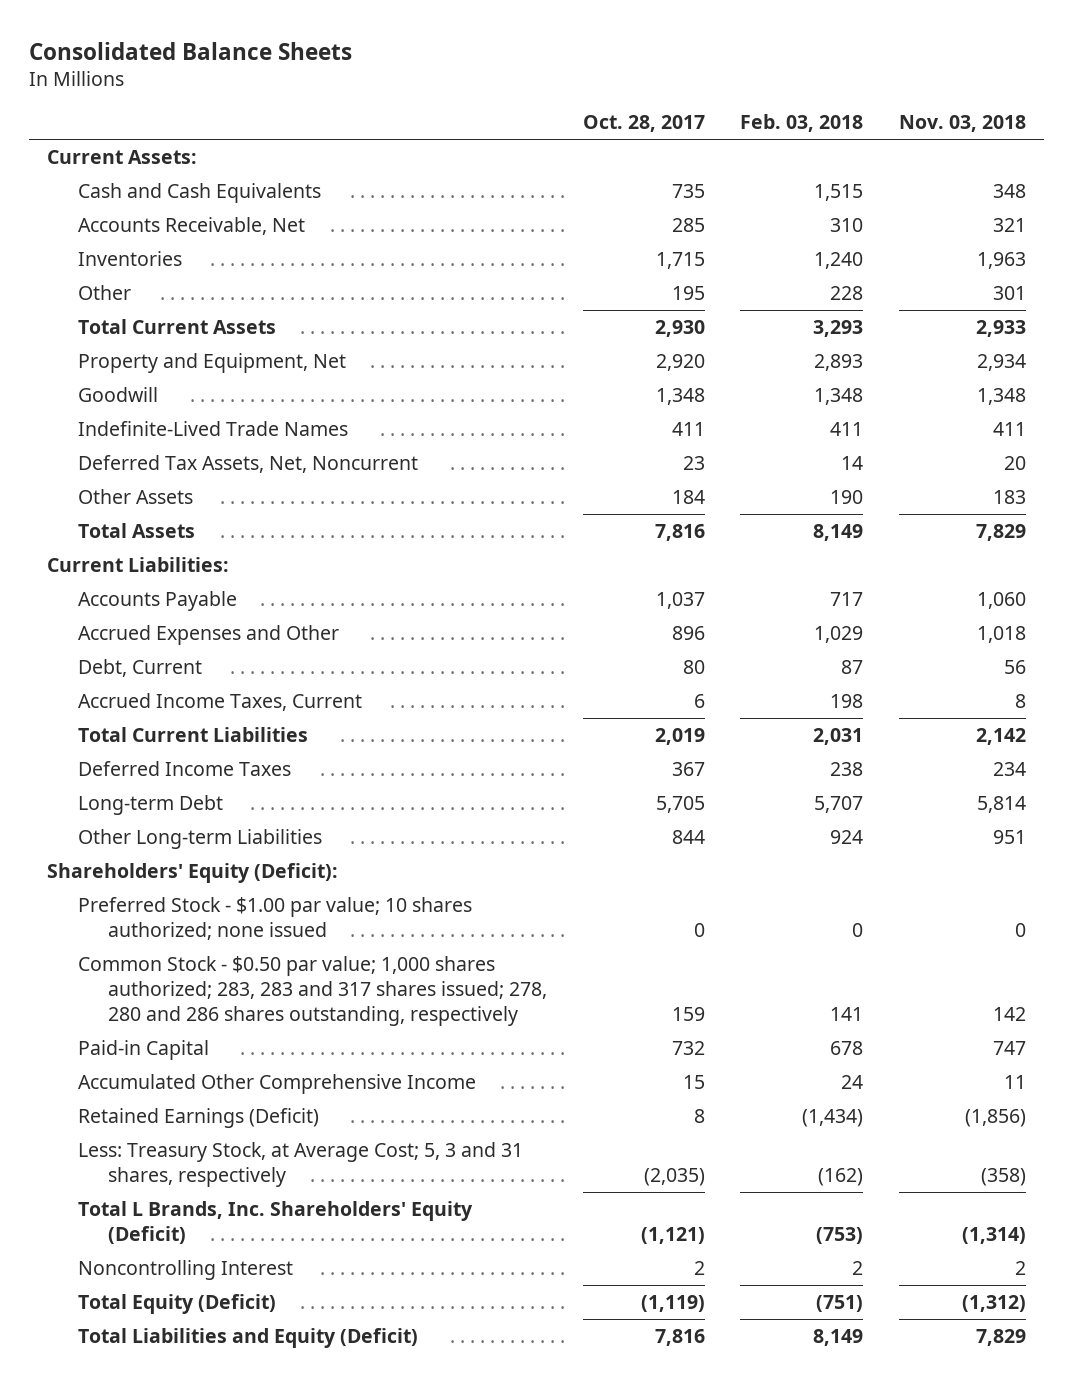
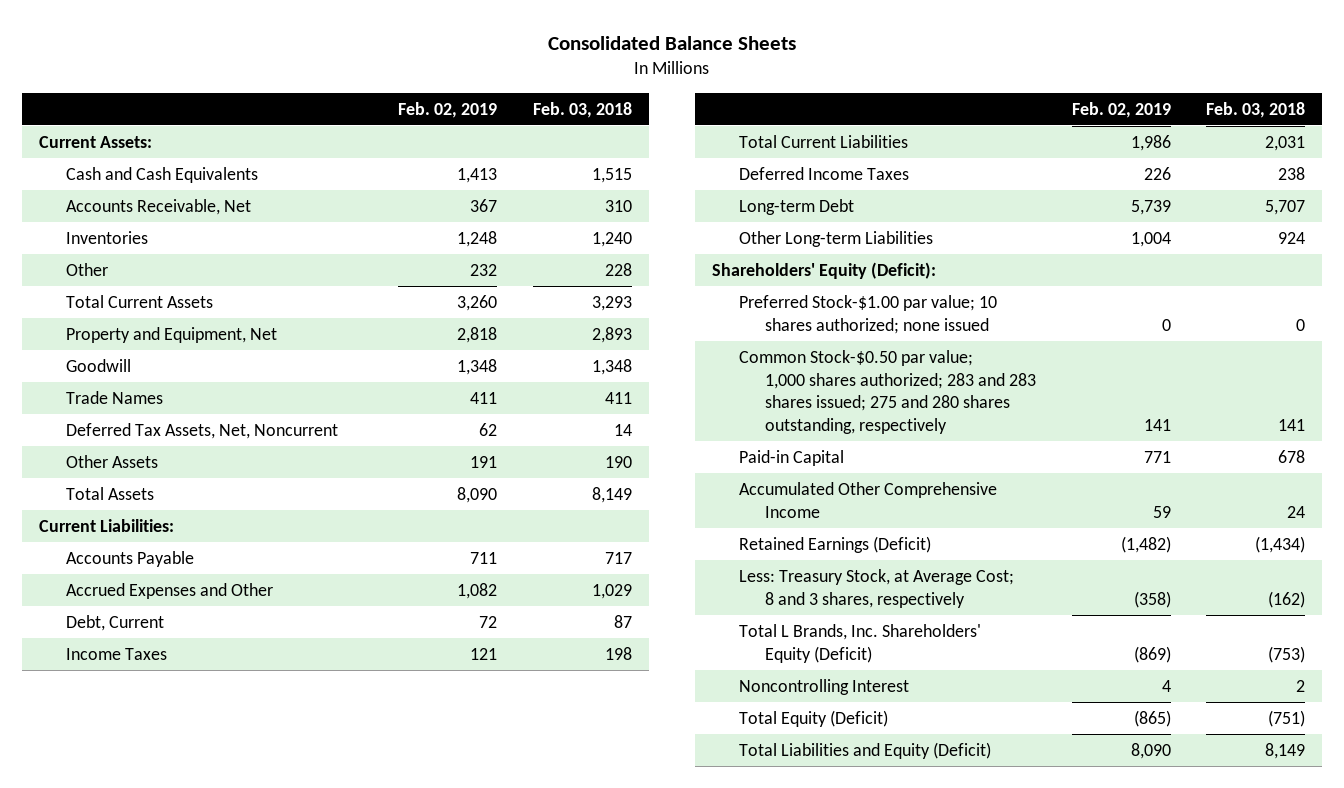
- | Oct. 28, 2017 | Feb. 03, 2018 | Nov. 03, 2018
+ | Feb. 02, 2019 | Feb. 03, 2018
- Indefinite-Lived Trade Names | 411 | 411 | 411
+ Trade Names | 411 | 411
- Accrued Income Taxes, Current | 6 | 198 | 8
+ Income Taxes | 121 | 198
- Preferred Stock - $1.00 par value; 10 shares authorized; none issued | 0 | 0 | 0
- Common Stock - $0.50 par value; 1,000 shares authorized; 283, 283 and 317 shares issued; 278, 280 and 286 shares outstanding, respectively | 159 | 141 | 142
+ Preferred Stock-$1.00 par value; 10 shares authorized; none issued | 0 | 0
+ Common Stock-$0.50 par value; 1,000 shares authorized; 283 and 283 shares issued; 275 and 280 shares outstanding, respectively | 141 | 141
- Less: Treasury Stock, at Average Cost; 5, 3 and 31 shares, respectively | (2,035) | (162) | (358)
+ Less: Treasury Stock, at Average Cost; 8 and 3 shares, respectively | (358) | (162)

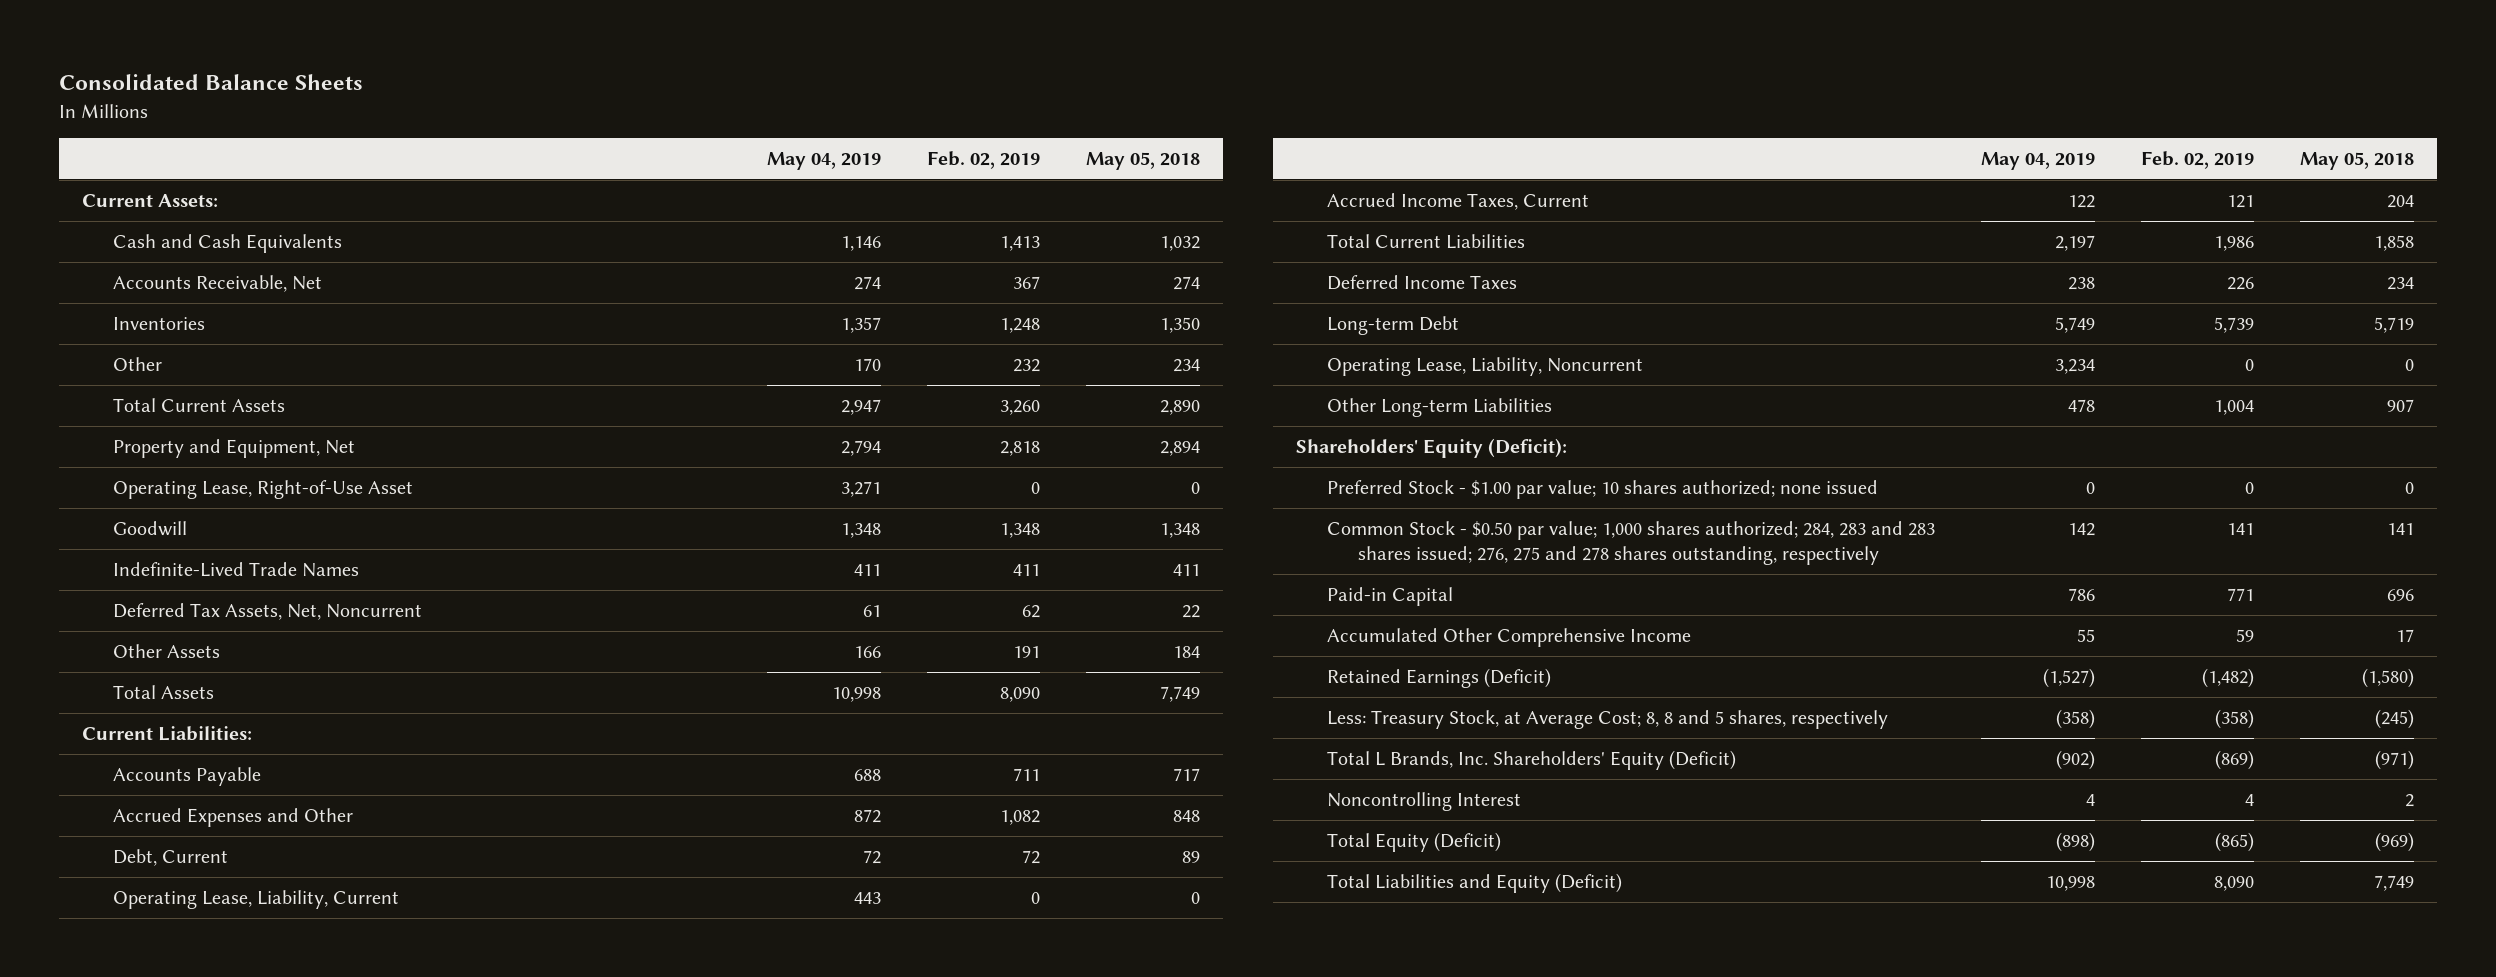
- | Feb. 02, 2019 | Feb. 03, 2018
+ | May 04, 2019 | Feb. 02, 2019 | May 05, 2018
+ Operating Lease, Right-of-Use Asset | 3,271 | 0 | 0
- Trade Names | 411 | 411
+ Indefinite-Lived Trade Names | 411 | 411 | 411
- Income Taxes | 121 | 198
+ Operating Lease, Liability, Current | 443 | 0 | 0
+ Accrued Income Taxes, Current | 122 | 121 | 204
+ Operating Lease, Liability, Noncurrent | 3,234 | 0 | 0
- Preferred Stock-$1.00 par value; 10 shares authorized; none issued | 0 | 0
- Common Stock-$0.50 par value; 1,000 shares authorized; 283 and 283 shares issued; 275 and 280 shares outstanding, respectively | 141 | 141
+ Preferred Stock - $1.00 par value; 10 shares authorized; none issued | 0 | 0 | 0
+ Common Stock - $0.50 par value; 1,000 shares authorized; 284, 283 and 283 shares issued; 276, 275 and 278 shares outstanding, respectively | 142 | 141 | 141
- Less: Treasury Stock, at Average Cost; 8 and 3 shares, respectively | (358) | (162)
+ Less: Treasury Stock, at Average Cost; 8, 8 and 5 shares, respectively | (358) | (358) | (245)

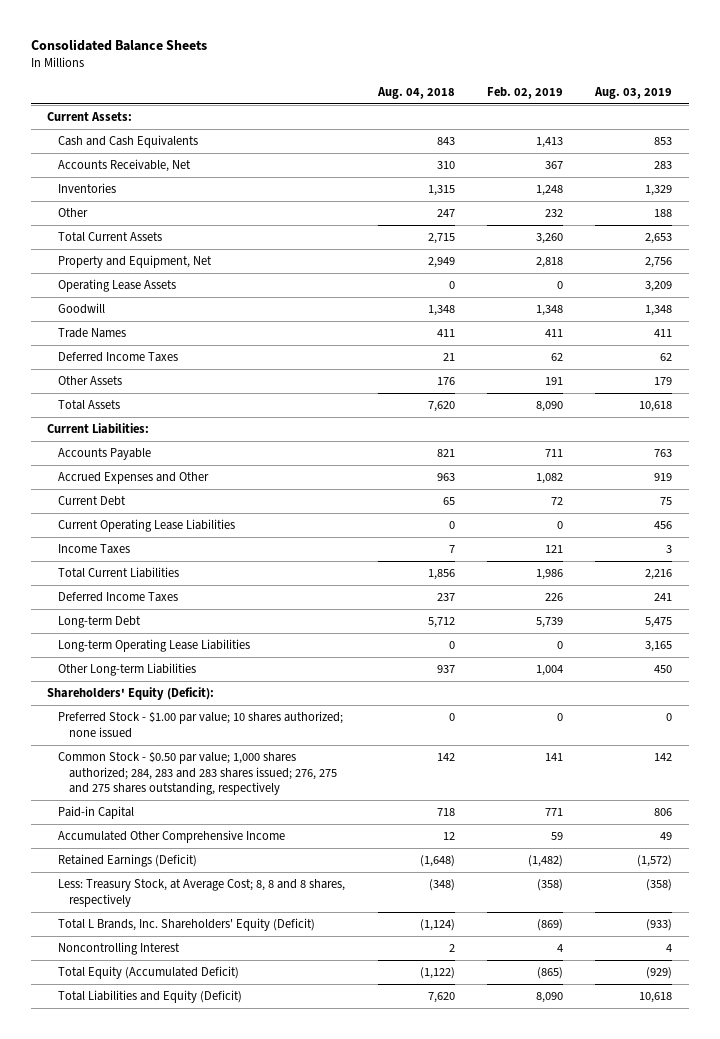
- | May 04, 2019 | Feb. 02, 2019 | May 05, 2018
+ | Aug. 04, 2018 | Feb. 02, 2019 | Aug. 03, 2019
- Operating Lease, Right-of-Use Asset | 3,271 | 0 | 0
+ Operating Lease Assets | 0 | 0 | 3,209
- Indefinite-Lived Trade Names | 411 | 411 | 411
- Deferred Tax Assets, Net, Noncurrent | 61 | 62 | 22
+ Trade Names | 411 | 411 | 411
+ Deferred Income Taxes | 21 | 62 | 62
- Debt, Current | 72 | 72 | 89
- Operating Lease, Liability, Current | 443 | 0 | 0
- Accrued Income Taxes, Current | 122 | 121 | 204
+ Current Debt | 65 | 72 | 75
+ Current Operating Lease Liabilities | 0 | 0 | 456
+ Income Taxes | 7 | 121 | 3
- Operating Lease, Liability, Noncurrent | 3,234 | 0 | 0
+ Long-term Operating Lease Liabilities | 0 | 0 | 3,165
- Common Stock - $0.50 par value; 1,000 shares authorized; 284, 283 and 283 shares issued; 276, 275 and 278 shares outstanding, respectively | 142 | 141 | 141
+ Common Stock - $0.50 par value; 1,000 shares authorized; 284, 283 and 283 shares issued; 276, 275 and 275 shares outstanding, respectively | 142 | 141 | 142
- Less: Treasury Stock, at Average Cost; 8, 8 and 5 shares, respectively | (358) | (358) | (245)
+ Less: Treasury Stock, at Average Cost; 8, 8 and 8 shares, respectively | (348) | (358) | (358)
- Total Equity (Deficit) | (898) | (865) | (969)
+ Total Equity (Accumulated Deficit) | (1,122) | (865) | (929)

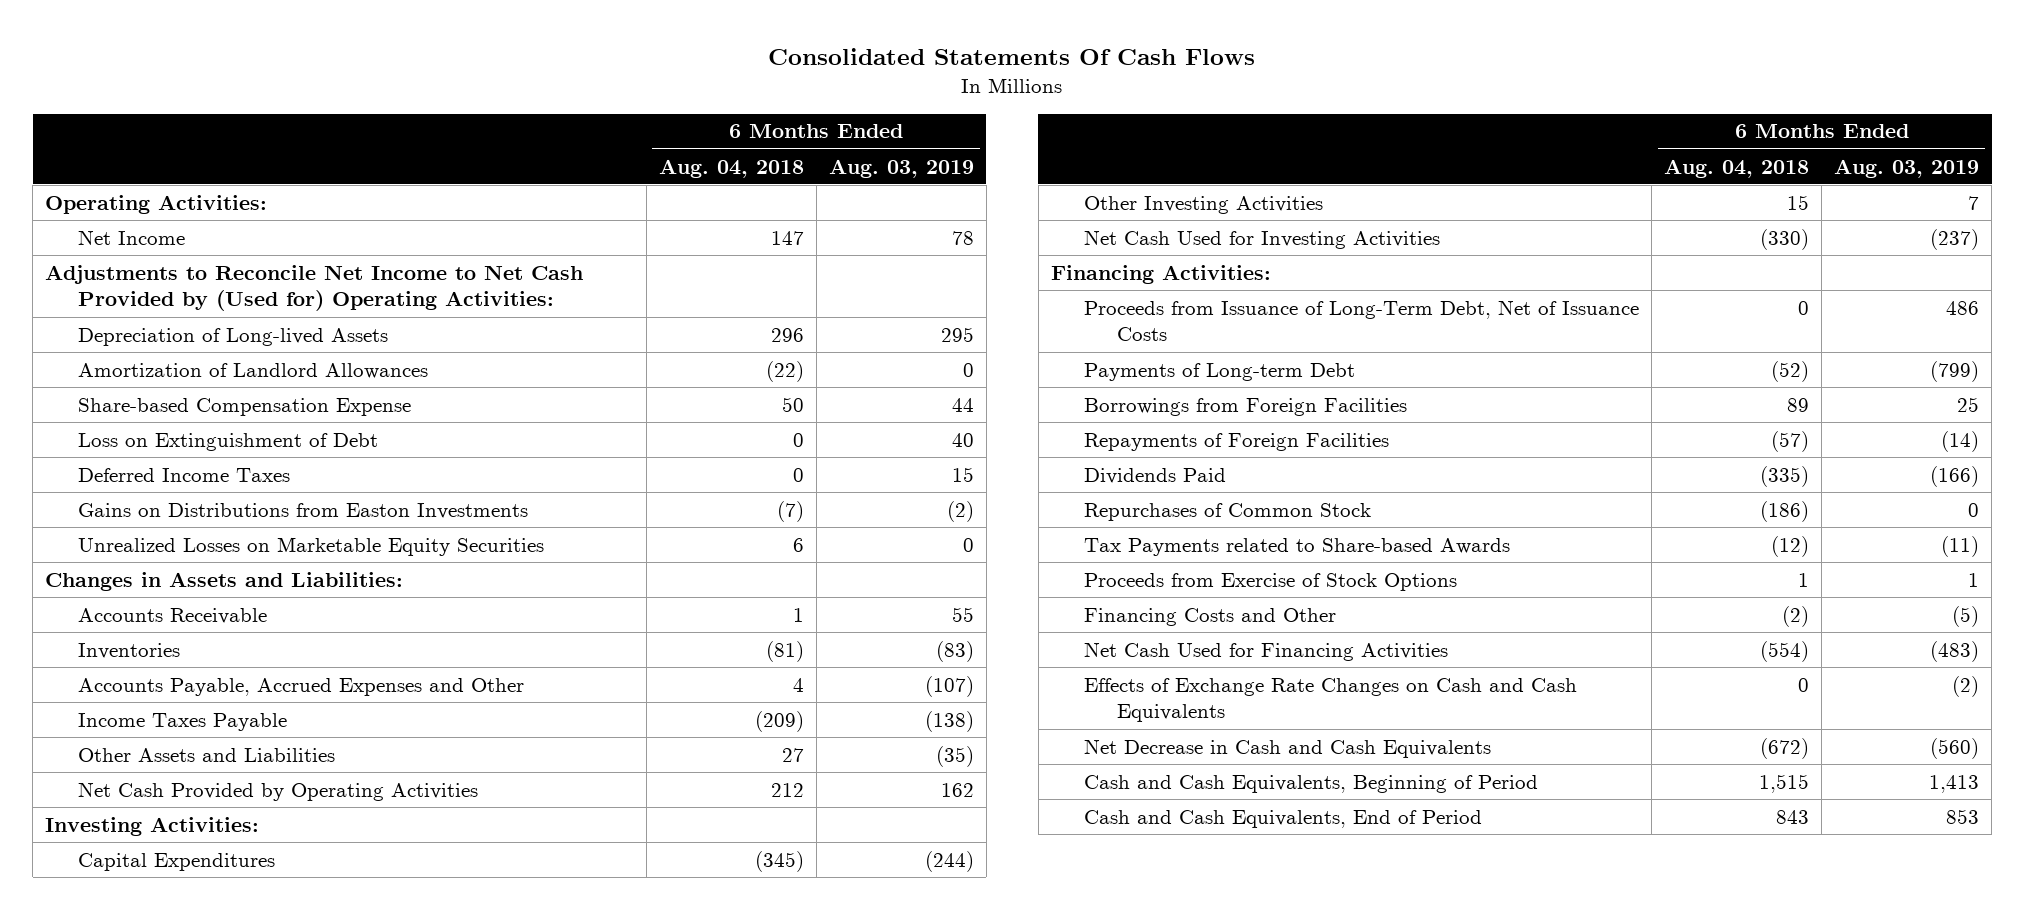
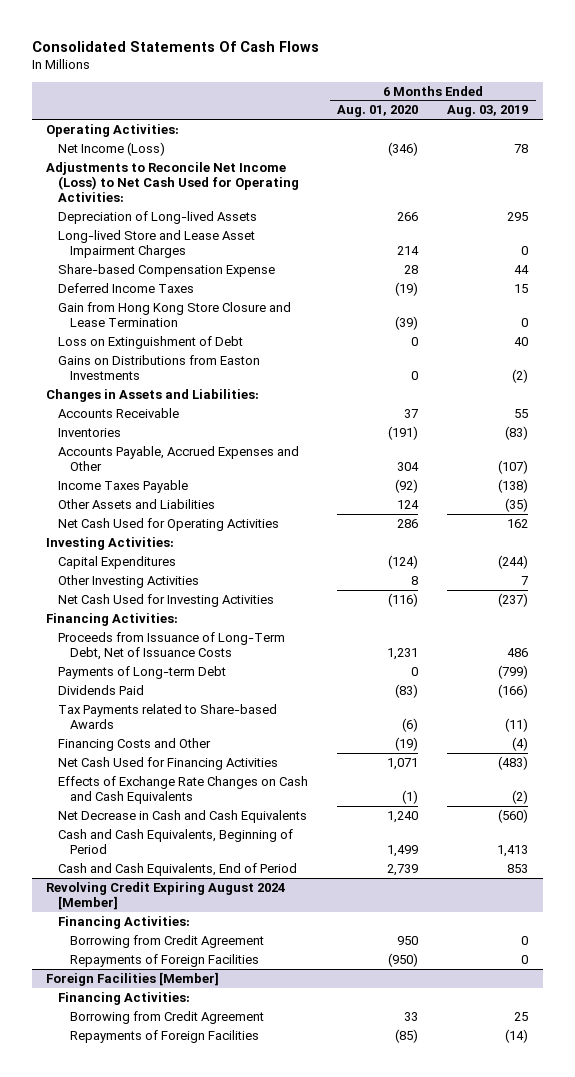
- | 6 Months Ended Aug. 04, 2018 | 6 Months Ended Aug. 03, 2019
+ | 6 Months Ended Aug. 01, 2020 | 6 Months Ended Aug. 03, 2019
- Net Income | 147 | 78
- Adjustments to Reconcile Net Income to Net Cash Provided by (Used for) Operating Activities:
+ Net Income (Loss) | (346) | 78
+ Adjustments to Reconcile Net Income (Loss) to Net Cash Used for Operating Activities:
- Amortization of Landlord Allowances | (22) | 0
+ Long-lived Store and Lease Asset Impairment Charges | 214 | 0
+ Gain from Hong Kong Store Closure and Lease Termination | (39) | 0
moved down: Loss on Extinguishment of Debt | 0 | 40
- Unrealized Losses on Marketable Equity Securities | 6 | 0
- Net Cash Provided by Operating Activities | 212 | 162
+ Net Cash Used for Operating Activities | 286 | 162
- Borrowings from Foreign Facilities | 89 | 25
- Repayments of Foreign Facilities | (57) | (14)
- Repurchases of Common Stock | (186) | 0
- Proceeds from Exercise of Stock Options | 1 | 1
- Financing Costs and Other | (2) | (5)
+ Financing Costs and Other | (19) | (4)
+ Revolving Credit Expiring August 2024 [Member]
+ Financing Activities:
+ Borrowing from Credit Agreement | 950 | 0
+ Repayments of Foreign Facilities | (950) | 0
+ Foreign Facilities [Member]
+ Financing Activities:
+ Borrowing from Credit Agreement | 33 | 25
+ Repayments of Foreign Facilities | (85) | (14)

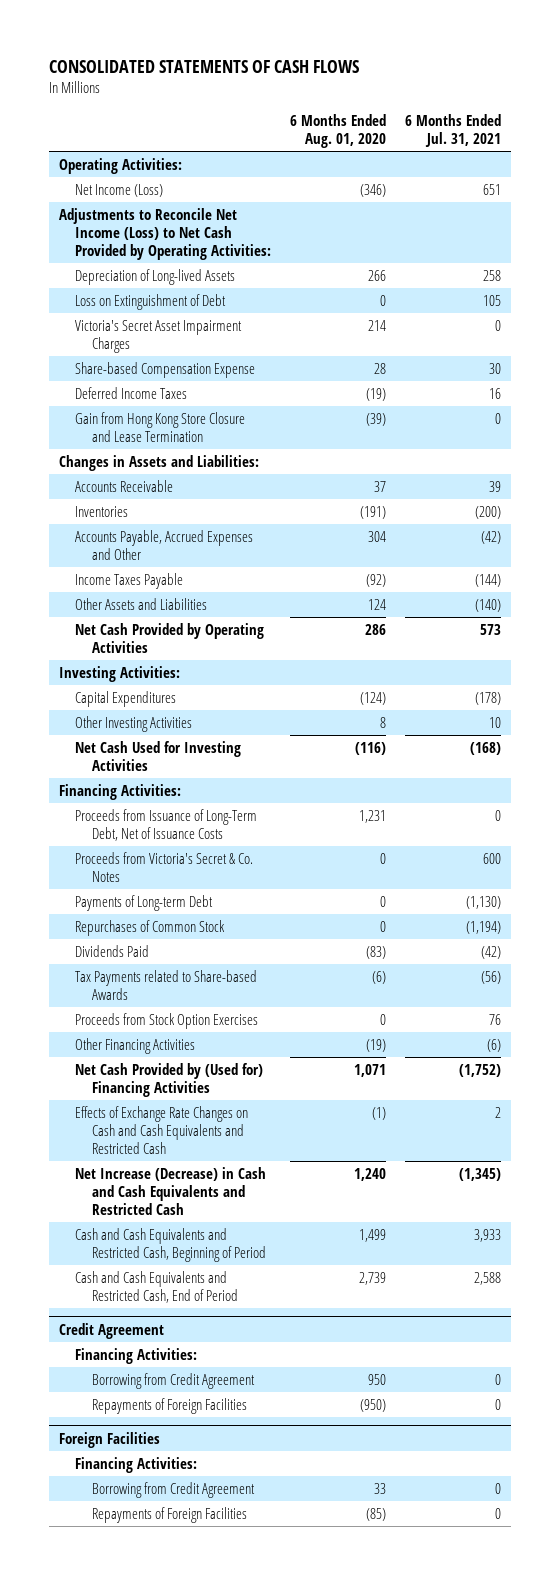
- Consolidated Statements Of Cash Flows
+ CONSOLIDATED STATEMENTS OF CASH FLOWS
- | 6 Months Ended Aug. 01, 2020 | 6 Months Ended Aug. 03, 2019
+ | 6 Months Ended Aug. 01, 2020 | 6 Months Ended Jul. 31, 2021
- Adjustments to Reconcile Net Income (Loss) to Net Cash Used for Operating Activities:
+ Adjustments to Reconcile Net Income (Loss) to Net Cash Provided by Operating Activities:
- Long-lived Store and Lease Asset Impairment Charges | 214 | 0
moved up: Loss on Extinguishment of Debt | 0 | 105
+ Victoria's Secret Asset Impairment Charges | 214 | 0
- Gains on Distributions from Easton Investments | 0 | (2)
- Net Cash Used for Operating Activities | 286 | 162
+ Net Cash Provided by Operating Activities | 286 | 573
+ Proceeds from Victoria's Secret & Co. Notes | 0 | 600
+ Repurchases of Common Stock | 0 | (1,194)
- Financing Costs and Other | (19) | (4)
- Net Cash Used for Financing Activities | 1,071 | (483)
- Effects of Exchange Rate Changes on Cash and Cash Equivalents | (1) | (2)
- Net Decrease in Cash and Cash Equivalents | 1,240 | (560)
- Cash and Cash Equivalents, Beginning of Period | 1,499 | 1,413
- Cash and Cash Equivalents, End of Period | 2,739 | 853
- Revolving Credit Expiring August 2024 [Member]
+ Proceeds from Stock Option Exercises | 0 | 76
+ Other Financing Activities | (19) | (6)
+ Net Cash Provided by (Used for) Financing Activities | 1,071 | (1,752)
+ Effects of Exchange Rate Changes on Cash and Cash Equivalents and Restricted Cash | (1) | 2
+ Net Increase (Decrease) in Cash and Cash Equivalents and Restricted Cash | 1,240 | (1,345)
+ Cash and Cash Equivalents and Restricted Cash, Beginning of Period | 1,499 | 3,933
+ Cash and Cash Equivalents and Restricted Cash, End of Period | 2,739 | 2,588
+ Credit Agreement
- Foreign Facilities [Member]
+ Foreign Facilities

